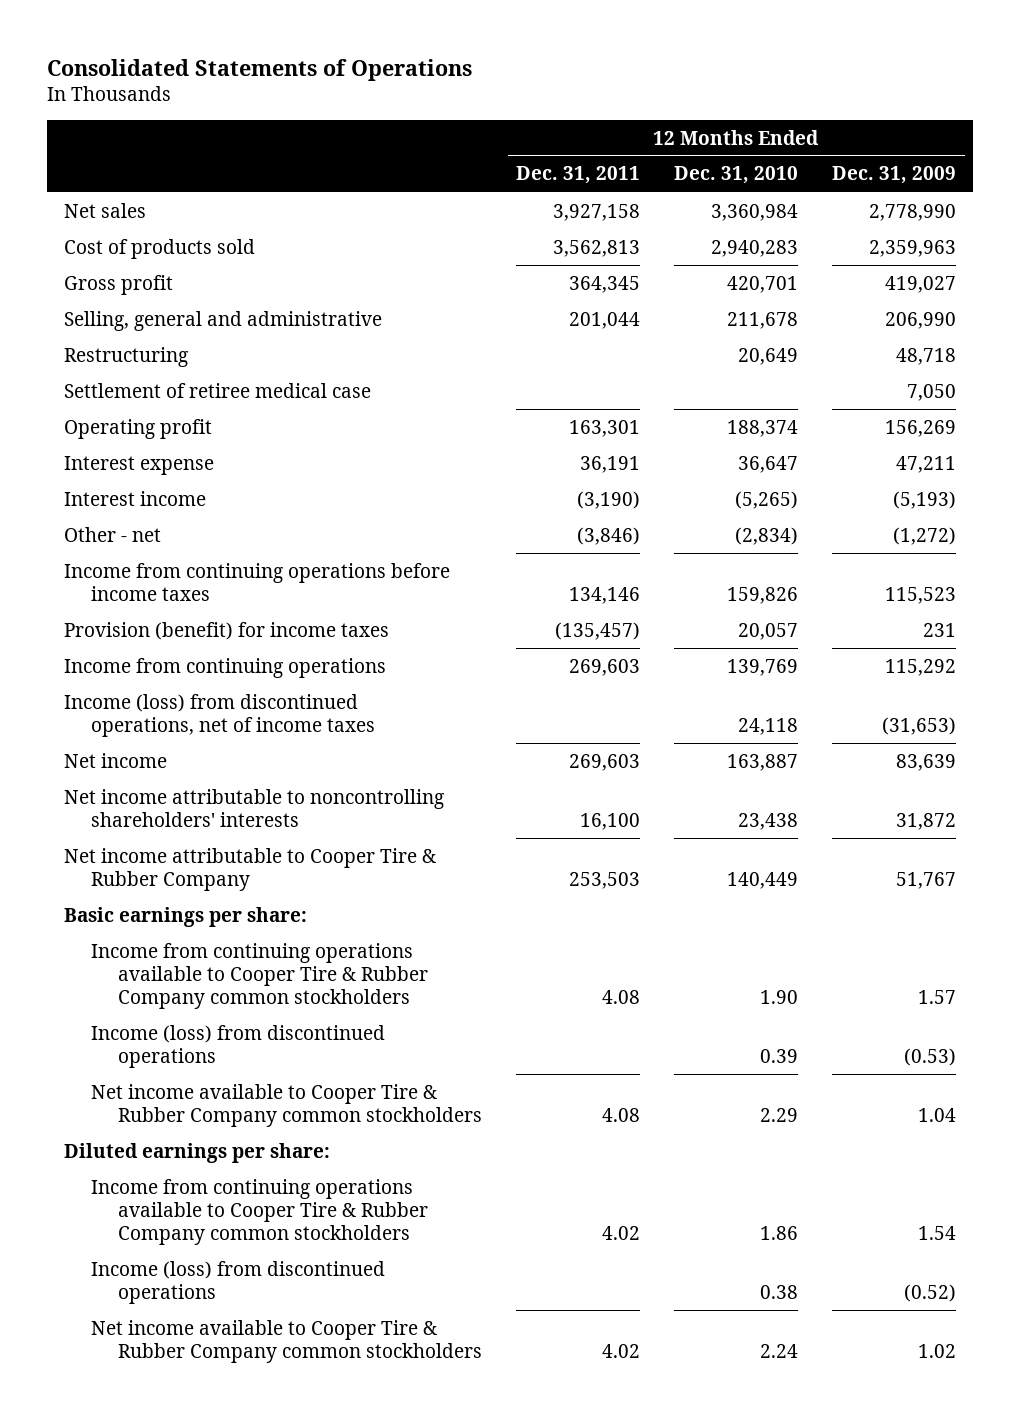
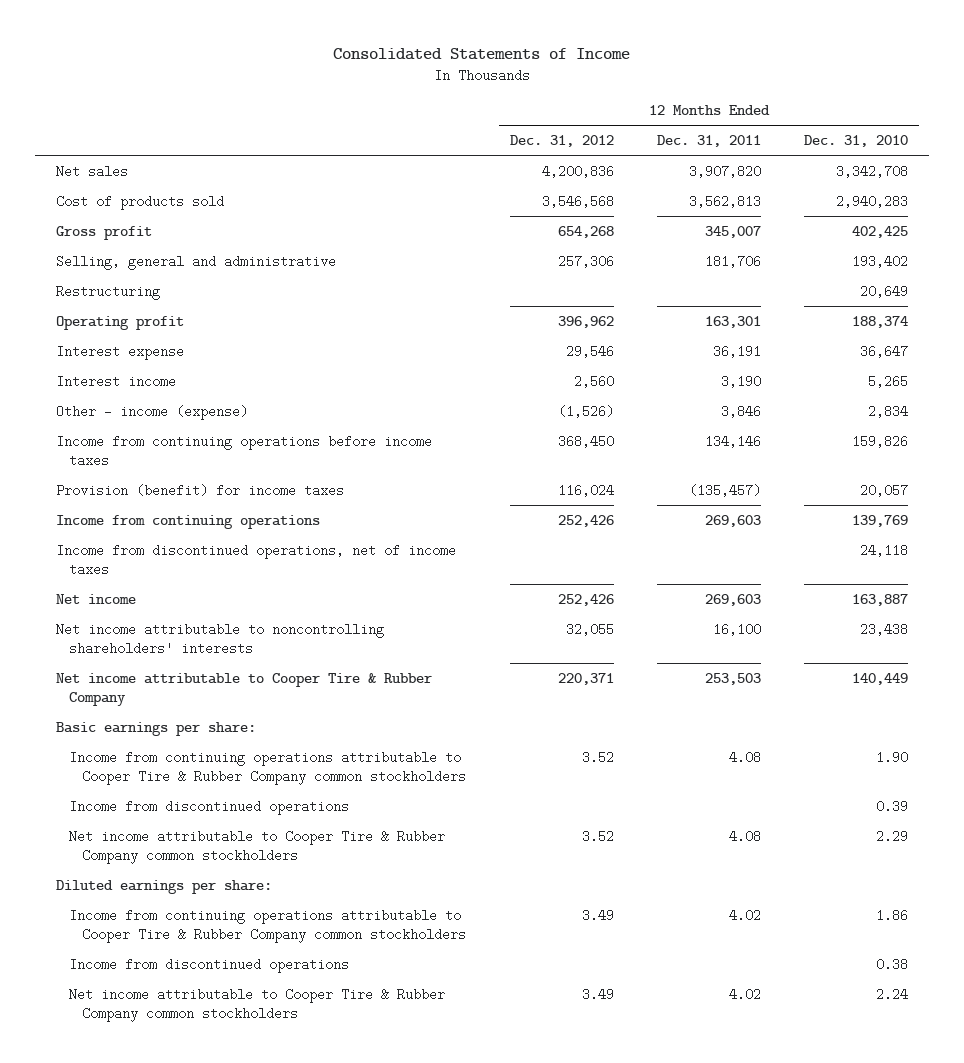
- Consolidated Statements of Operations
+ Consolidated Statements of Income
- | 12 Months Ended Dec. 31, 2011 | 12 Months Ended Dec. 31, 2010 | 12 Months Ended Dec. 31, 2009
+ | 12 Months Ended Dec. 31, 2012 | 12 Months Ended Dec. 31, 2011 | 12 Months Ended Dec. 31, 2010
- Net sales | 3,927,158 | 3,360,984 | 2,778,990
+ Net sales | 4,200,836 | 3,907,820 | 3,342,708
- Gross profit | 364,345 | 420,701 | 419,027
- Selling, general and administrative | 201,044 | 211,678 | 206,990
+ Gross profit | 654,268 | 345,007 | 402,425
+ Selling, general and administrative | 257,306 | 181,706 | 193,402
- Settlement of retiree medical case | | | 7,050
- Interest income | (3,190) | (5,265) | (5,193)
- Other - net | (3,846) | (2,834) | (1,272)
+ Interest income | 2,560 | 3,190 | 5,265
+ Other - income (expense) | (1,526) | 3,846 | 2,834
- Income (loss) from discontinued operations, net of income taxes | | 24,118 | (31,653)
+ Income from discontinued operations, net of income taxes | | | 24,118
- Income from continuing operations available to Cooper Tire & Rubber Company common stockholders | 4.08 | 1.90 | 1.57
- Income (loss) from discontinued operations | | 0.39 | (0.53)
- Net income available to Cooper Tire & Rubber Company common stockholders | 4.08 | 2.29 | 1.04
+ Income from continuing operations attributable to Cooper Tire & Rubber Company common stockholders | 3.52 | 4.08 | 1.90
+ Income from discontinued operations | | | 0.39
+ Net income attributable to Cooper Tire & Rubber Company common stockholders | 3.52 | 4.08 | 2.29
- Income from continuing operations available to Cooper Tire & Rubber Company common stockholders | 4.02 | 1.86 | 1.54
- Income (loss) from discontinued operations | | 0.38 | (0.52)
- Net income available to Cooper Tire & Rubber Company common stockholders | 4.02 | 2.24 | 1.02
+ Income from continuing operations attributable to Cooper Tire & Rubber Company common stockholders | 3.49 | 4.02 | 1.86
+ Income from discontinued operations | | | 0.38
+ Net income attributable to Cooper Tire & Rubber Company common stockholders | 3.49 | 4.02 | 2.24

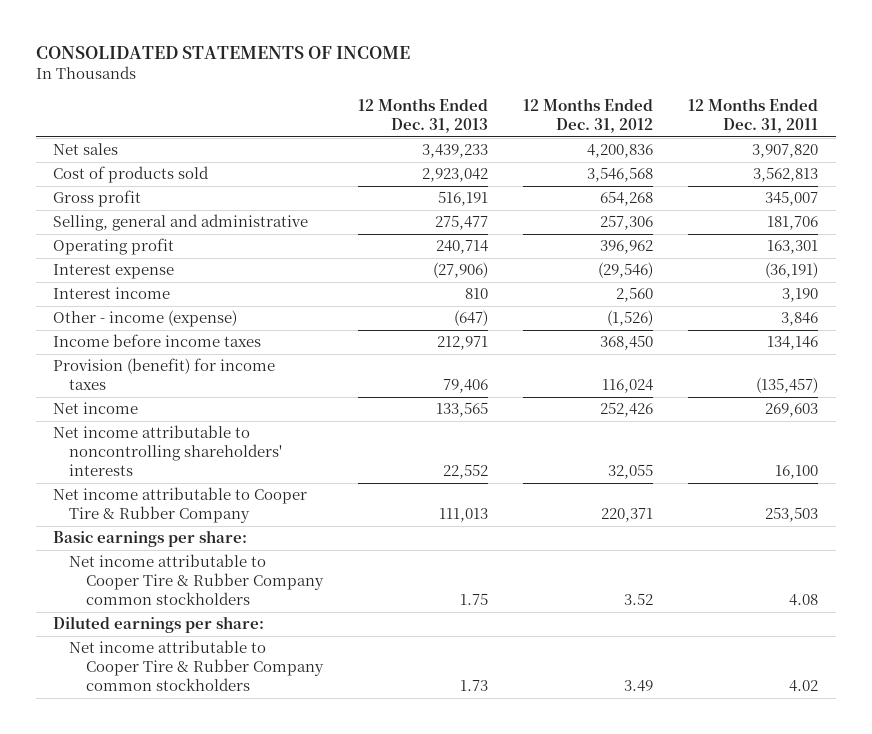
- Consolidated Statements of Income
+ CONSOLIDATED STATEMENTS OF INCOME
- | 12 Months Ended Dec. 31, 2012 | 12 Months Ended Dec. 31, 2011 | 12 Months Ended Dec. 31, 2010
+ | 12 Months Ended Dec. 31, 2013 | 12 Months Ended Dec. 31, 2012 | 12 Months Ended Dec. 31, 2011
- Restructuring | | | 20,649
- Interest expense | 29,546 | 36,191 | 36,647
+ Interest expense | (27,906) | (29,546) | (36,191)
- Income from continuing operations before income taxes | 368,450 | 134,146 | 159,826
+ Income before income taxes | 212,971 | 368,450 | 134,146
- Income from continuing operations | 252,426 | 269,603 | 139,769
- Income from discontinued operations, net of income taxes | | | 24,118
- Income from continuing operations attributable to Cooper Tire & Rubber Company common stockholders | 3.52 | 4.08 | 1.90
- Income from discontinued operations | | | 0.39
- Income from continuing operations attributable to Cooper Tire & Rubber Company common stockholders | 3.49 | 4.02 | 1.86
- Income from discontinued operations | | | 0.38

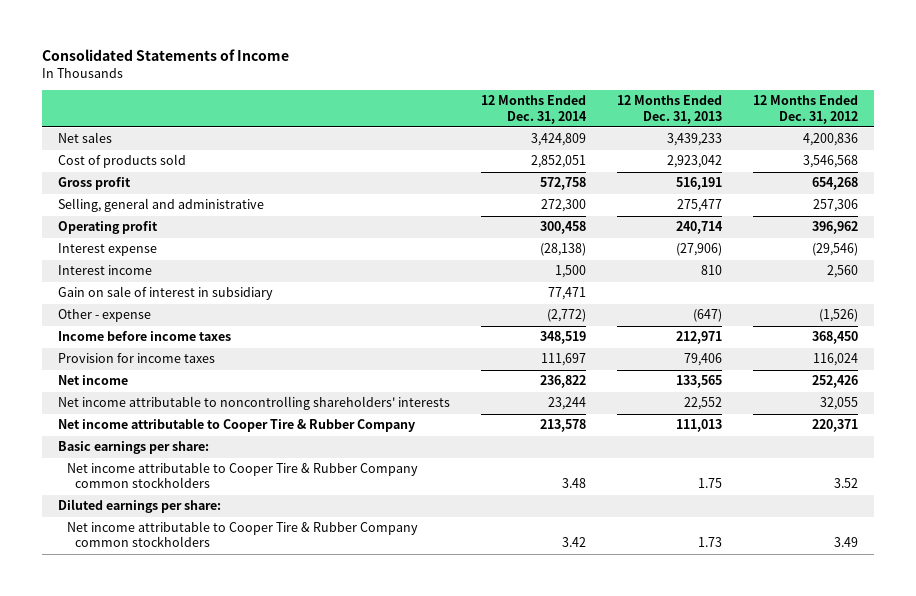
- CONSOLIDATED STATEMENTS OF INCOME
+ Consolidated Statements of Income
- | 12 Months Ended Dec. 31, 2013 | 12 Months Ended Dec. 31, 2012 | 12 Months Ended Dec. 31, 2011
+ | 12 Months Ended Dec. 31, 2014 | 12 Months Ended Dec. 31, 2013 | 12 Months Ended Dec. 31, 2012
- Other - income (expense) | (647) | (1,526) | 3,846
+ Gain on sale of interest in subsidiary | 77,471 | |
+ Other - expense | (2,772) | (647) | (1,526)
- Provision (benefit) for income taxes | 79,406 | 116,024 | (135,457)
+ Provision for income taxes | 111,697 | 79,406 | 116,024

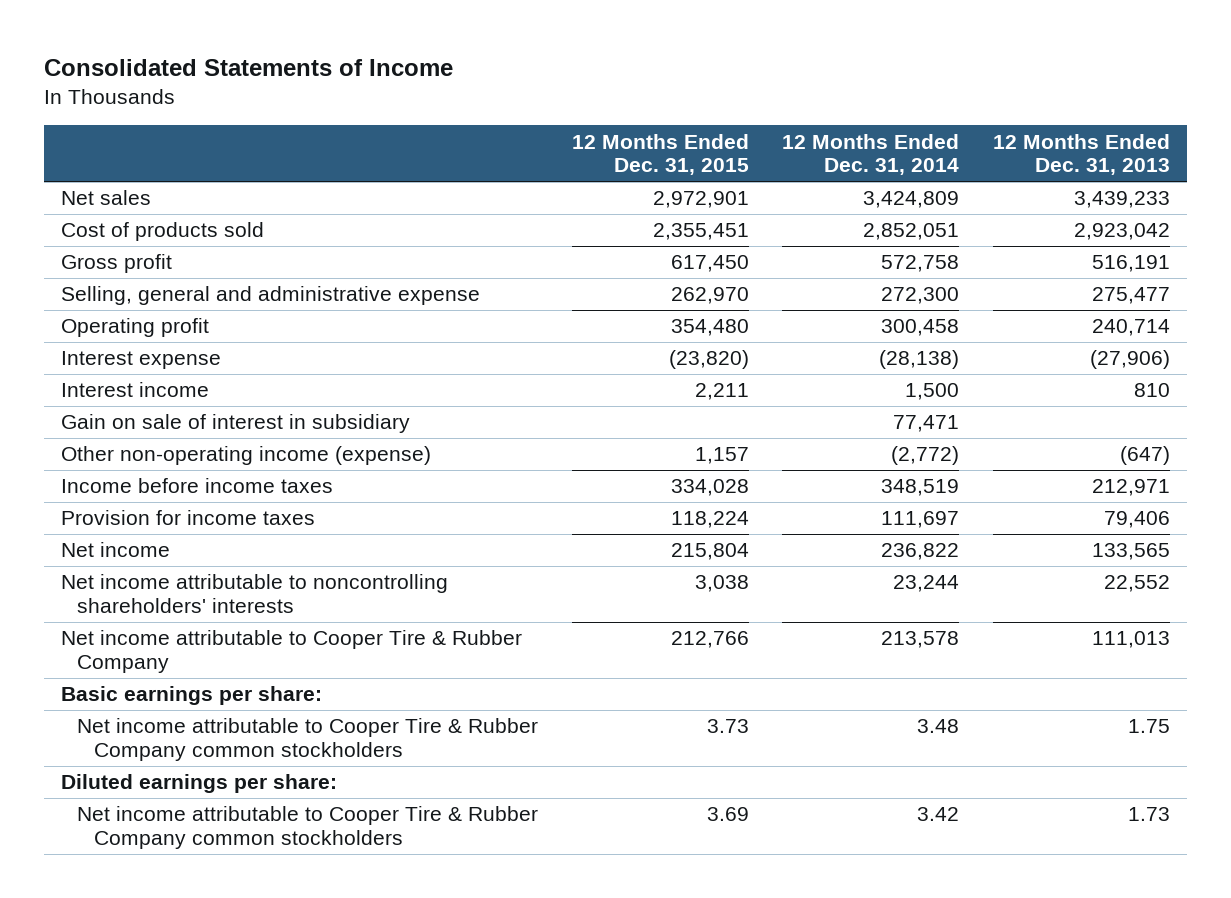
- | 12 Months Ended Dec. 31, 2014 | 12 Months Ended Dec. 31, 2013 | 12 Months Ended Dec. 31, 2012
+ | 12 Months Ended Dec. 31, 2015 | 12 Months Ended Dec. 31, 2014 | 12 Months Ended Dec. 31, 2013
- Selling, general and administrative | 272,300 | 275,477 | 257,306
+ Selling, general and administrative expense | 262,970 | 272,300 | 275,477
- Other - expense | (2,772) | (647) | (1,526)
+ Other non-operating income (expense) | 1,157 | (2,772) | (647)

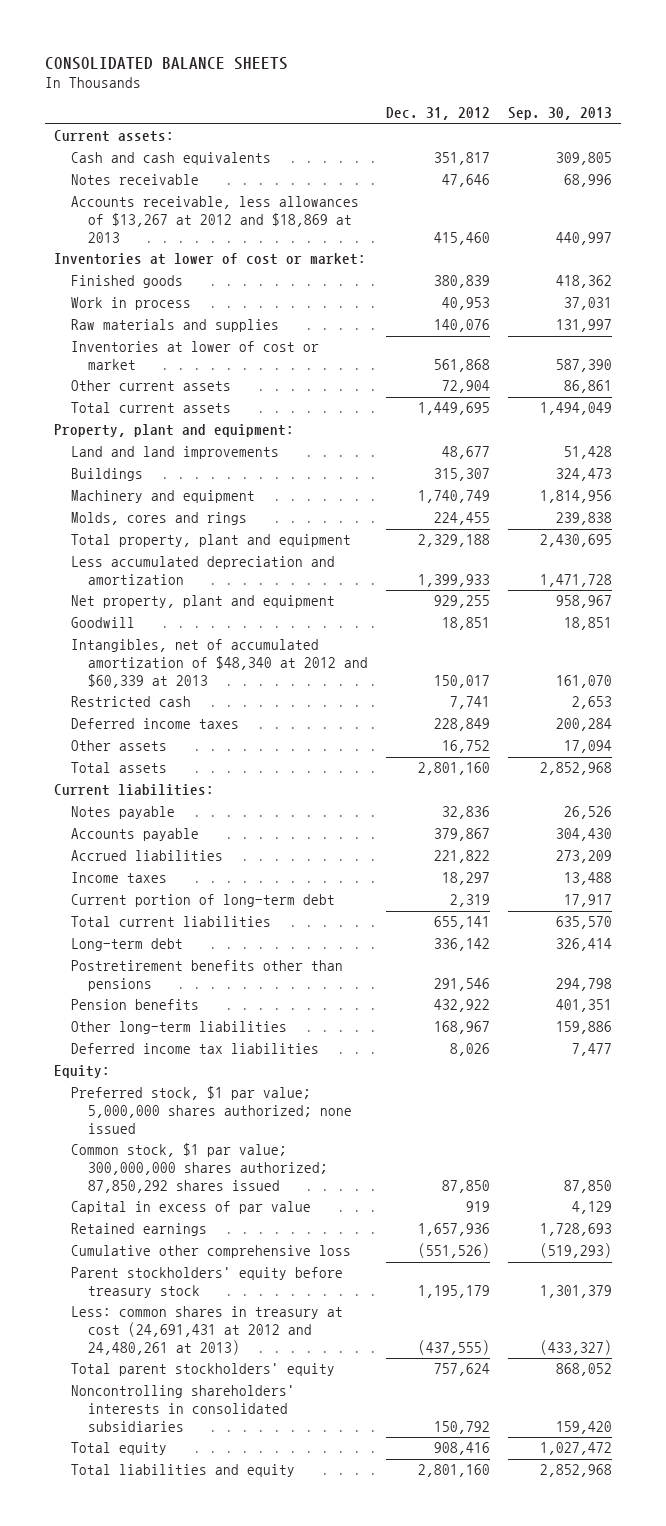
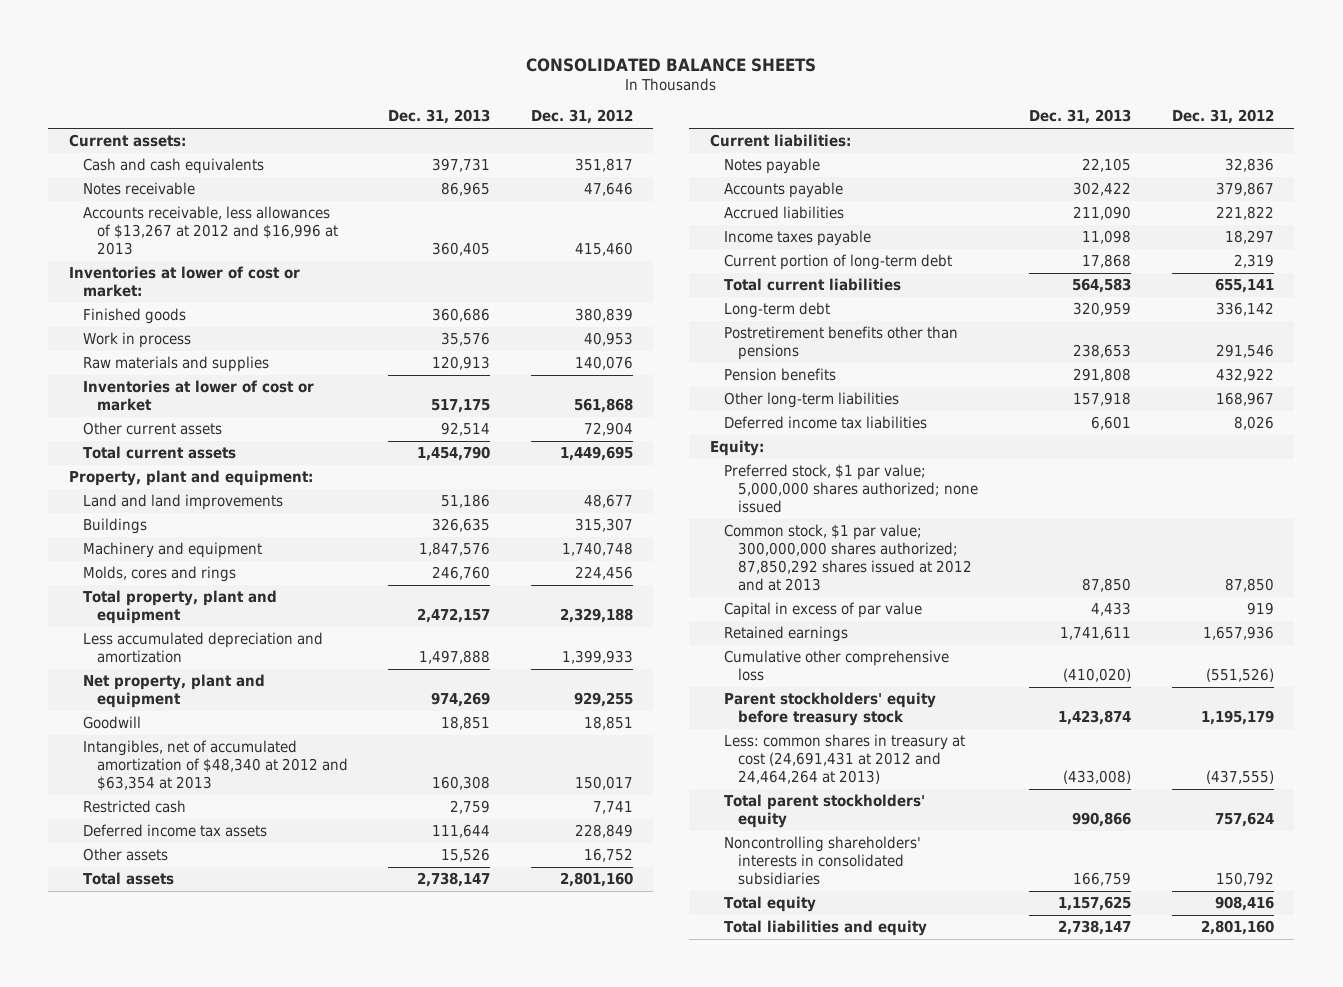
- | Dec. 31, 2012 | Sep. 30, 2013
+ | Dec. 31, 2013 | Dec. 31, 2012
- Accounts receivable, less allowances of $13,267 at 2012 and $18,869 at 2013 | 415,460 | 440,997
+ Accounts receivable, less allowances of $13,267 at 2012 and $16,996 at 2013 | 360,405 | 415,460
- Machinery and equipment | 1,740,749 | 1,814,956
- Molds, cores and rings | 224,455 | 239,838
+ Machinery and equipment | 1,847,576 | 1,740,748
+ Molds, cores and rings | 246,760 | 224,456
- Intangibles, net of accumulated amortization of $48,340 at 2012 and $60,339 at 2013 | 150,017 | 161,070
+ Intangibles, net of accumulated amortization of $48,340 at 2012 and $63,354 at 2013 | 160,308 | 150,017
- Deferred income taxes | 228,849 | 200,284
+ Deferred income tax assets | 111,644 | 228,849
- Income taxes | 18,297 | 13,488
+ Income taxes payable | 11,098 | 18,297
- Common stock, $1 par value; 300,000,000 shares authorized; 87,850,292 shares issued | 87,850 | 87,850
+ Common stock, $1 par value; 300,000,000 shares authorized; 87,850,292 shares issued at 2012 and at 2013 | 87,850 | 87,850
- Less: common shares in treasury at cost (24,691,431 at 2012 and 24,480,261 at 2013) | (437,555) | (433,327)
+ Less: common shares in treasury at cost (24,691,431 at 2012 and 24,464,264 at 2013) | (433,008) | (437,555)

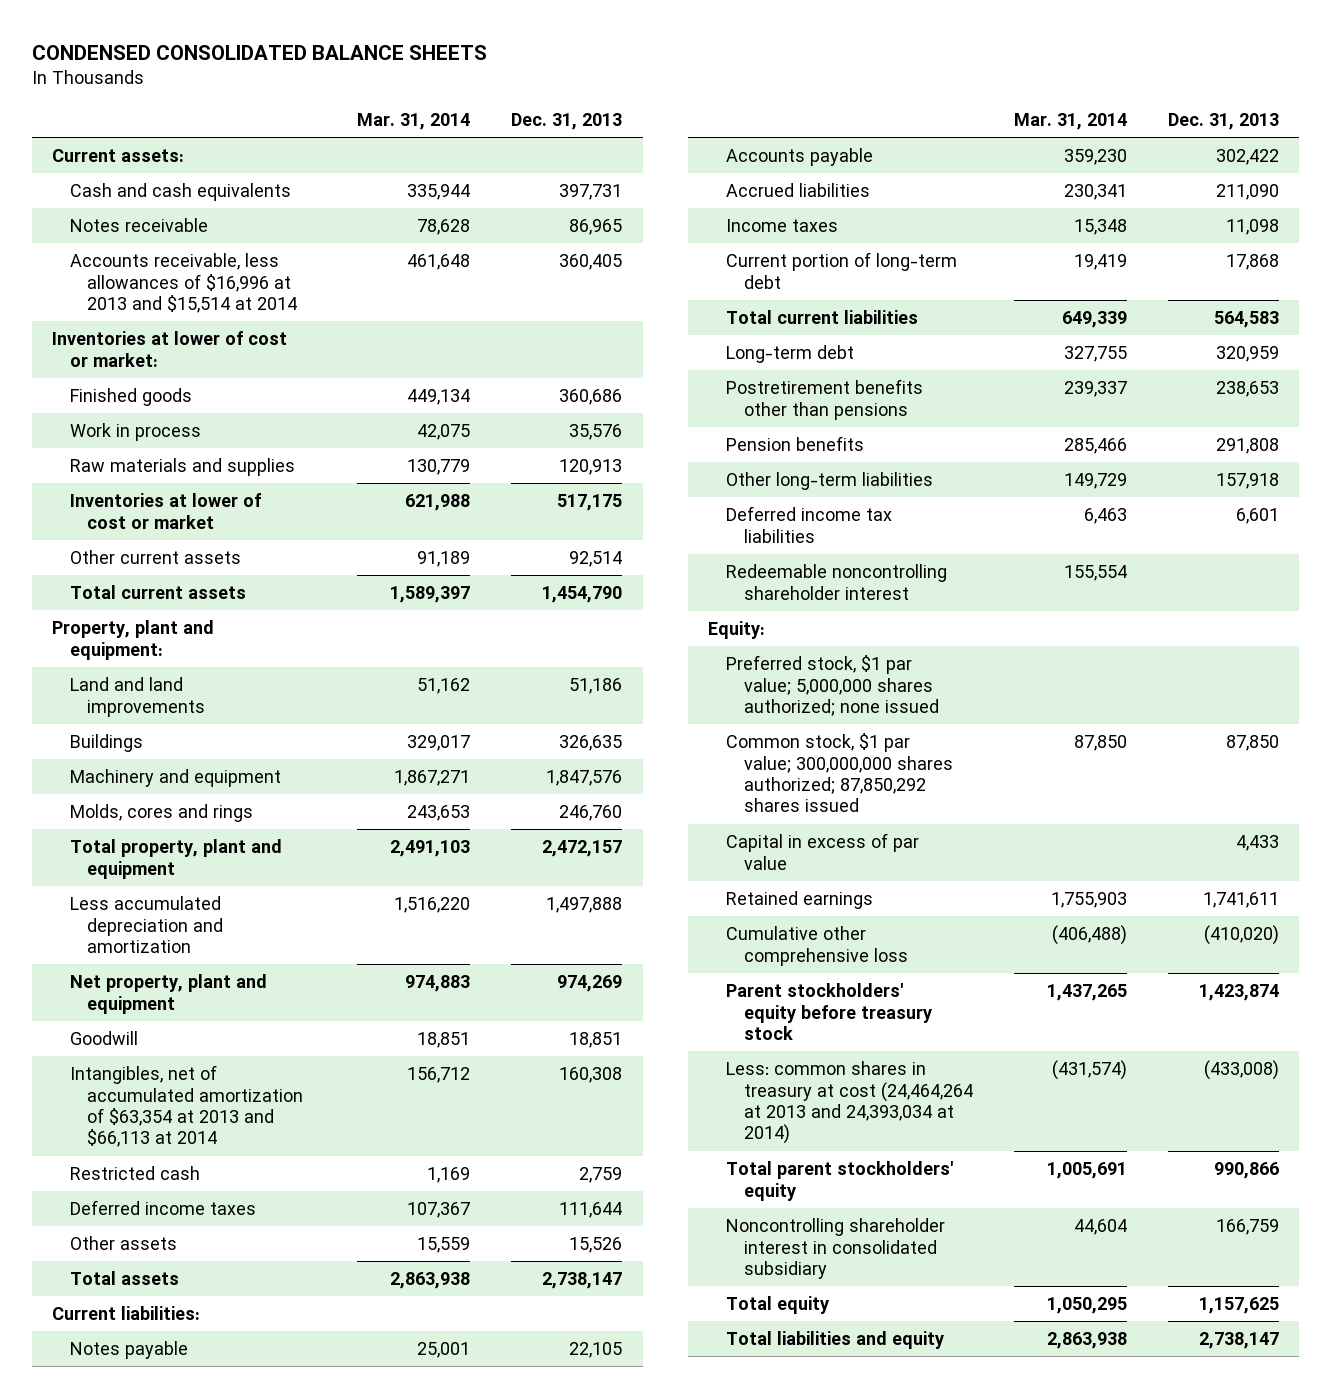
- CONSOLIDATED BALANCE SHEETS
+ CONDENSED CONSOLIDATED BALANCE SHEETS
- | Dec. 31, 2013 | Dec. 31, 2012
+ | Mar. 31, 2014 | Dec. 31, 2013
- Accounts receivable, less allowances of $13,267 at 2012 and $16,996 at 2013 | 360,405 | 415,460
+ Accounts receivable, less allowances of $16,996 at 2013 and $15,514 at 2014 | 461,648 | 360,405
- Intangibles, net of accumulated amortization of $48,340 at 2012 and $63,354 at 2013 | 160,308 | 150,017
+ Intangibles, net of accumulated amortization of $63,354 at 2013 and $66,113 at 2014 | 156,712 | 160,308
- Deferred income tax assets | 111,644 | 228,849
+ Deferred income taxes | 107,367 | 111,644
- Income taxes payable | 11,098 | 18,297
+ Income taxes | 15,348 | 11,098
+ Redeemable noncontrolling shareholder interest | 155,554 |
- Common stock, $1 par value; 300,000,000 shares authorized; 87,850,292 shares issued at 2012 and at 2013 | 87,850 | 87,850
+ Common stock, $1 par value; 300,000,000 shares authorized; 87,850,292 shares issued | 87,850 | 87,850
- Less: common shares in treasury at cost (24,691,431 at 2012 and 24,464,264 at 2013) | (433,008) | (437,555)
+ Less: common shares in treasury at cost (24,464,264 at 2013 and 24,393,034 at 2014) | (431,574) | (433,008)
- Noncontrolling shareholders' interests in consolidated subsidiaries | 166,759 | 150,792
+ Noncontrolling shareholder interest in consolidated subsidiary | 44,604 | 166,759

